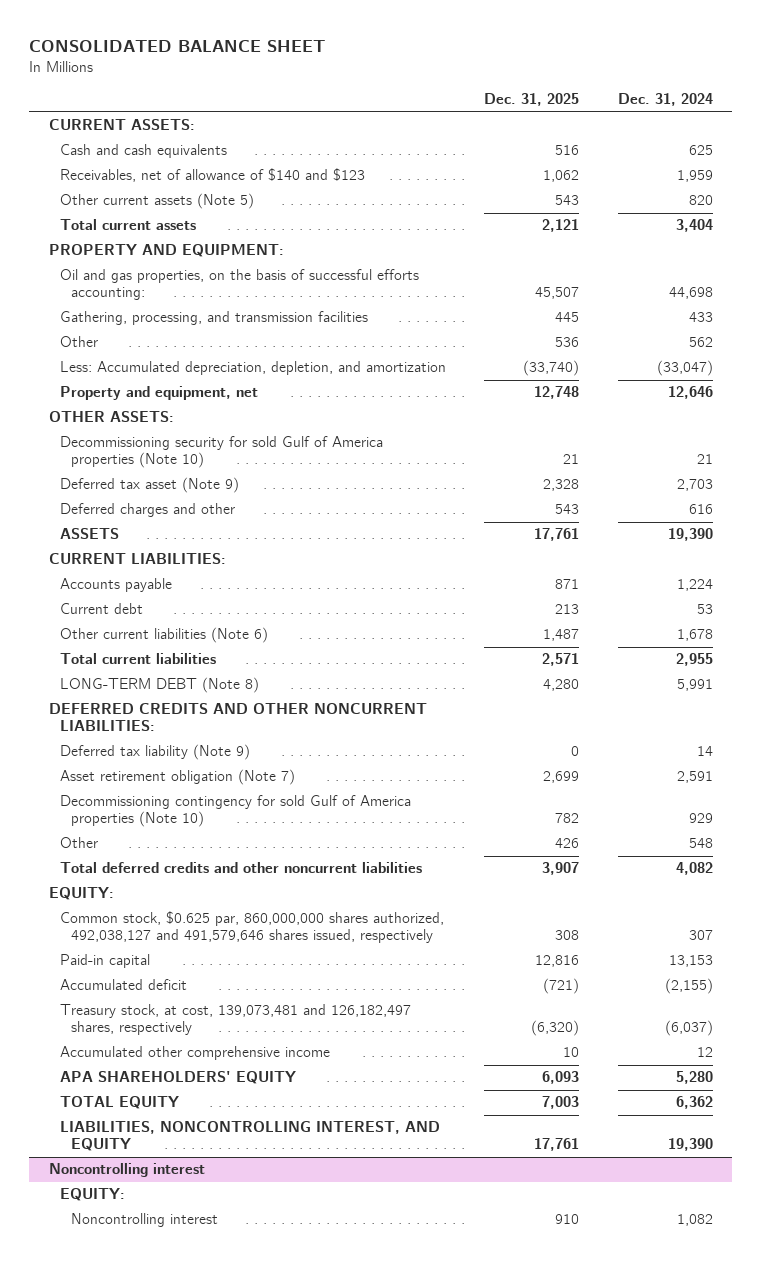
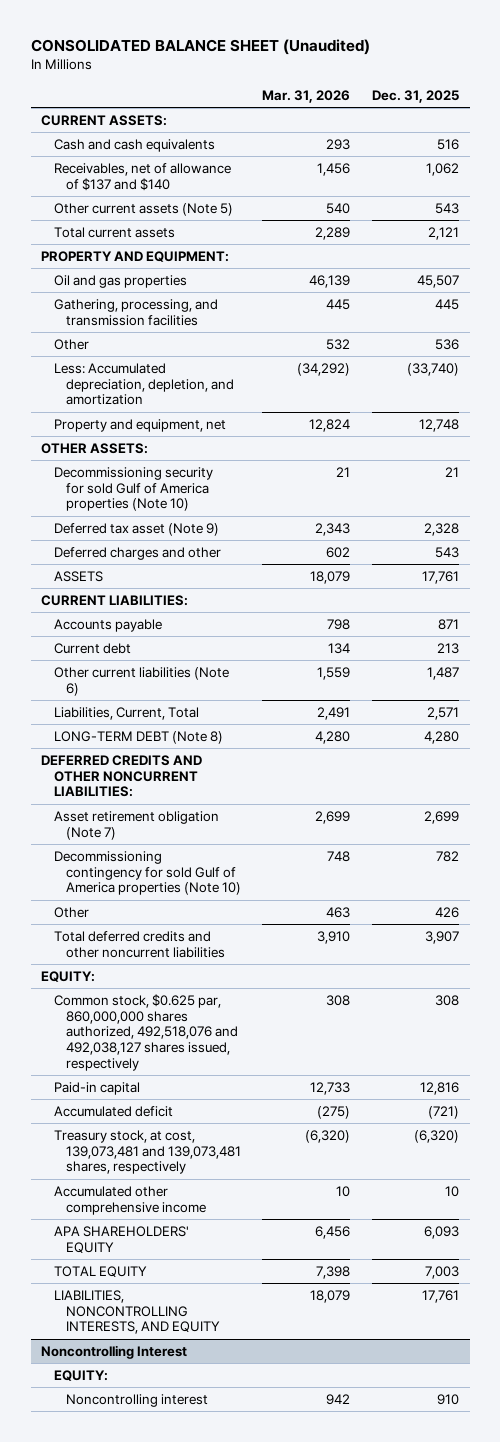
- CONSOLIDATED BALANCE SHEET
+ CONSOLIDATED BALANCE SHEET (Unaudited)
- | Dec. 31, 2025 | Dec. 31, 2024
+ | Mar. 31, 2026 | Dec. 31, 2025
- Receivables, net of allowance of $140 and $123 | 1,062 | 1,959
+ Receivables, net of allowance of $137 and $140 | 1,456 | 1,062
- Oil and gas properties, on the basis of successful efforts accounting: | 45,507 | 44,698
+ Oil and gas properties | 46,139 | 45,507
- Total current liabilities | 2,571 | 2,955
+ Liabilities, Current, Total | 2,491 | 2,571
- Deferred tax liability (Note 9) | 0 | 14
- Common stock, $0.625 par, 860,000,000 shares authorized, 492,038,127 and 491,579,646 shares issued, respectively | 308 | 307
+ Common stock, $0.625 par, 860,000,000 shares authorized, 492,518,076 and 492,038,127 shares issued, respectively | 308 | 308
- Treasury stock, at cost, 139,073,481 and 126,182,497 shares, respectively | (6,320) | (6,037)
+ Treasury stock, at cost, 139,073,481 and 139,073,481 shares, respectively | (6,320) | (6,320)
- LIABILITIES, NONCONTROLLING INTEREST, AND EQUITY | 17,761 | 19,390
- Noncontrolling interest
+ LIABILITIES, NONCONTROLLING INTERESTS, AND EQUITY | 18,079 | 17,761
+ Noncontrolling Interest

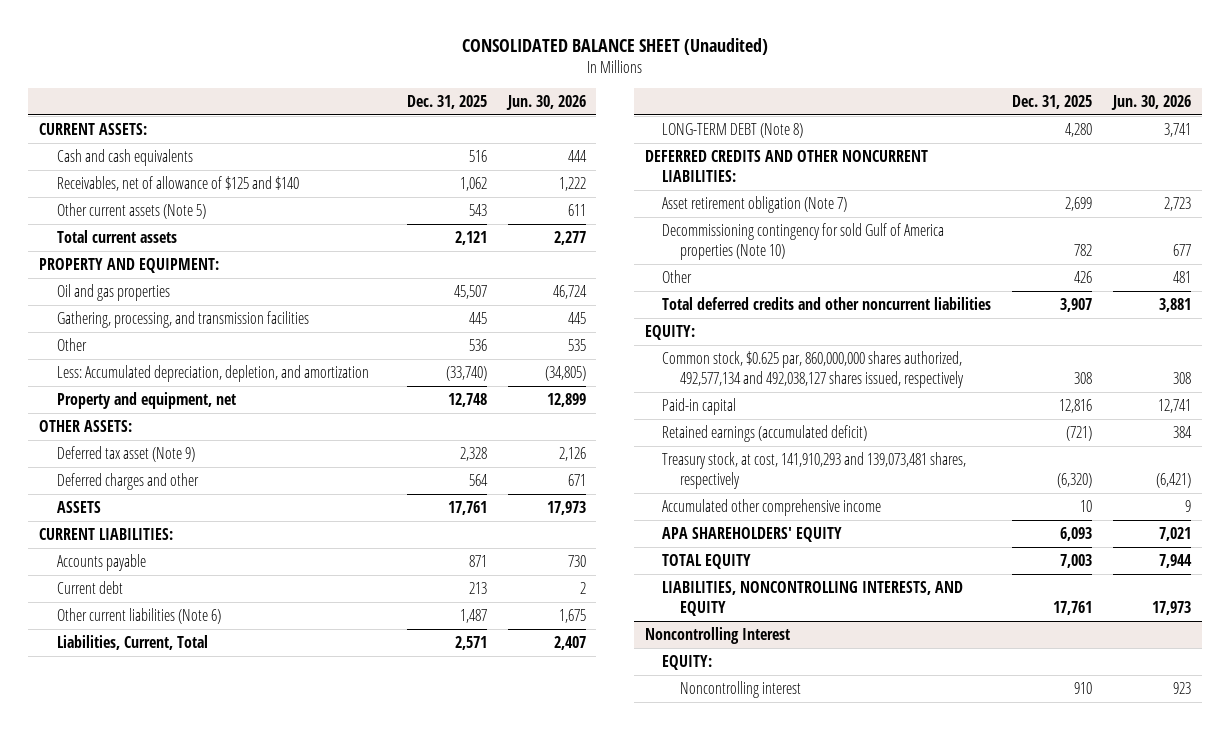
- | Mar. 31, 2026 | Dec. 31, 2025
+ | Dec. 31, 2025 | Jun. 30, 2026
- Receivables, net of allowance of $137 and $140 | 1,456 | 1,062
+ Receivables, net of allowance of $125 and $140 | 1,062 | 1,222
- Decommissioning security for sold Gulf of America properties (Note 10) | 21 | 21
- Deferred charges and other | 602 | 543
+ Deferred charges and other | 564 | 671
- Common stock, $0.625 par, 860,000,000 shares authorized, 492,518,076 and 492,038,127 shares issued, respectively | 308 | 308
+ Common stock, $0.625 par, 860,000,000 shares authorized, 492,577,134 and 492,038,127 shares issued, respectively | 308 | 308
- Accumulated deficit | (275) | (721)
- Treasury stock, at cost, 139,073,481 and 139,073,481 shares, respectively | (6,320) | (6,320)
+ Retained earnings (accumulated deficit) | (721) | 384
+ Treasury stock, at cost, 141,910,293 and 139,073,481 shares, respectively | (6,320) | (6,421)

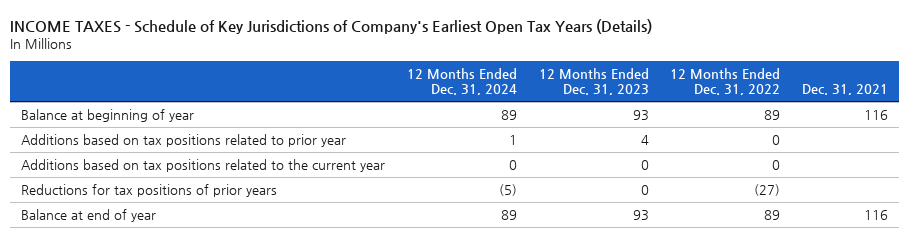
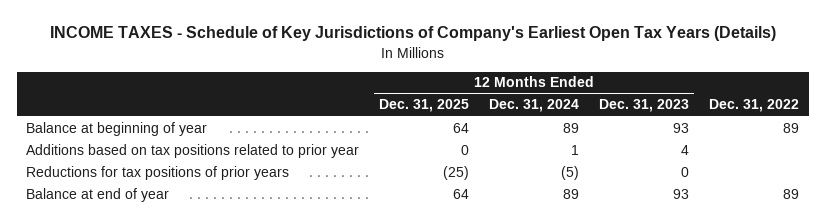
- | 12 Months Ended Dec. 31, 2024 | 12 Months Ended Dec. 31, 2023 | 12 Months Ended Dec. 31, 2022 | Dec. 31, 2021
+ | 12 Months Ended Dec. 31, 2025 | 12 Months Ended Dec. 31, 2024 | 12 Months Ended Dec. 31, 2023 | Dec. 31, 2022
- Additions based on tax positions related to the current year | 0 | 0 | 0 |

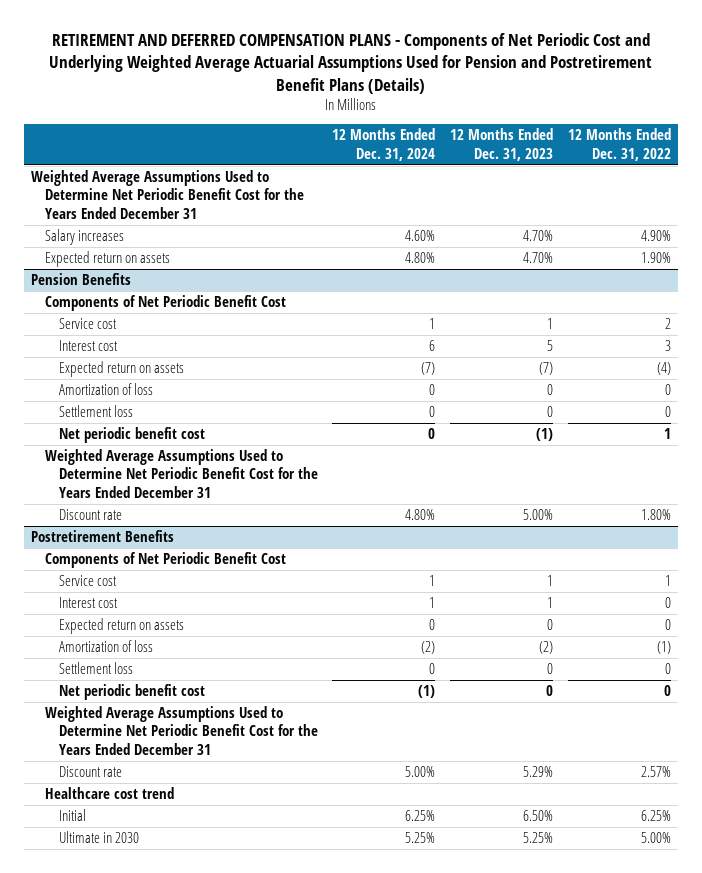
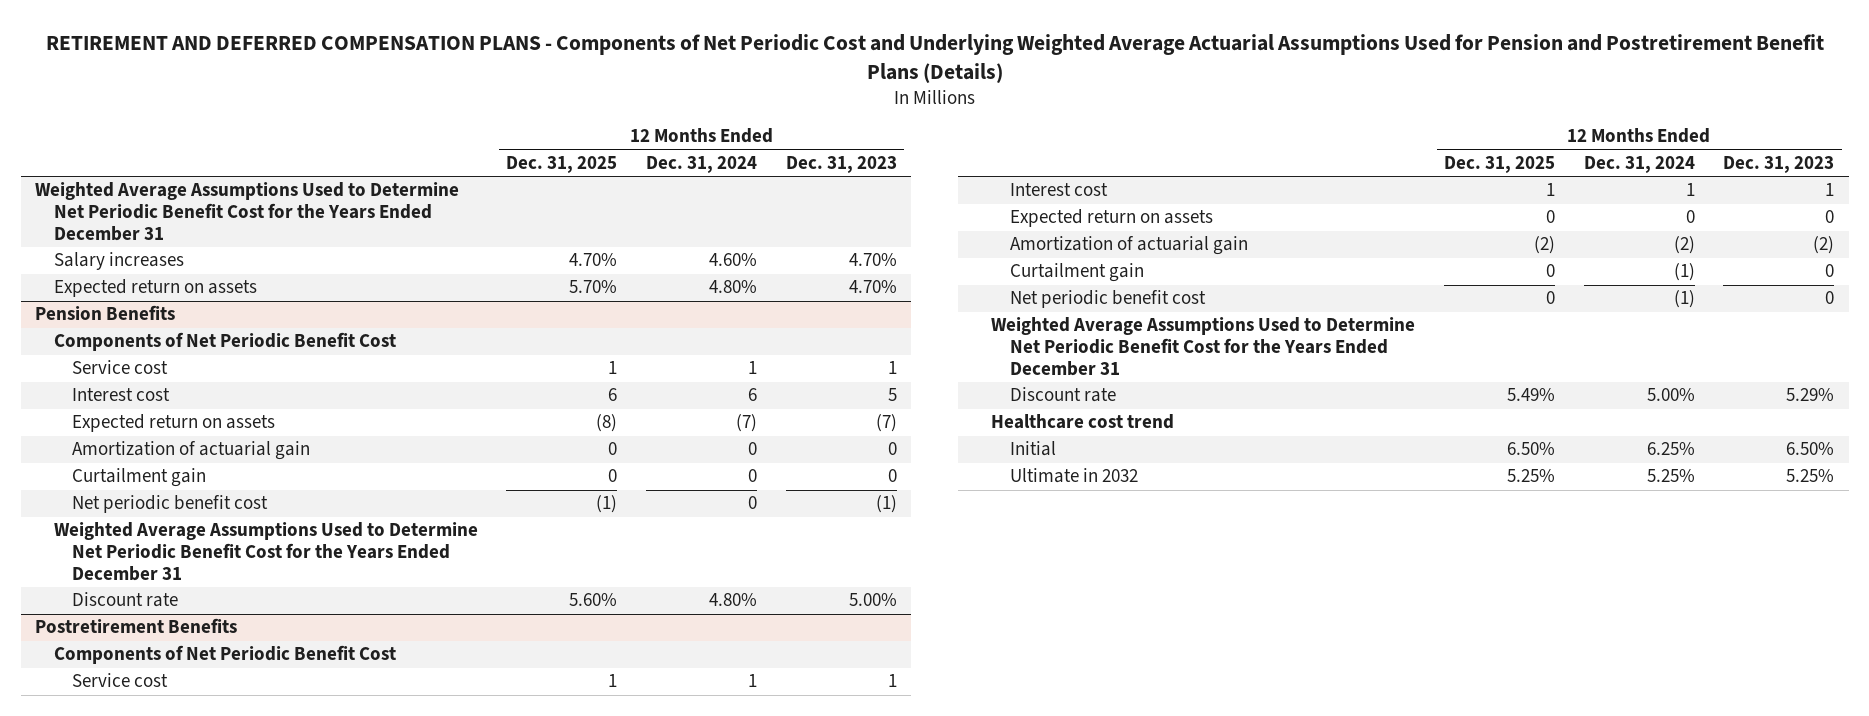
- | 12 Months Ended Dec. 31, 2024 | 12 Months Ended Dec. 31, 2023 | 12 Months Ended Dec. 31, 2022
+ | 12 Months Ended Dec. 31, 2025 | 12 Months Ended Dec. 31, 2024 | 12 Months Ended Dec. 31, 2023
@ Pension Benefits
- Amortization of loss | 0 | 0 | 0
- Settlement loss | 0 | 0 | 0
+ Amortization of actuarial gain | 0 | 0 | 0
+ Curtailment gain | 0 | 0 | 0
@ Postretirement Benefits
- Amortization of loss | (2) | (2) | (1)
- Settlement loss | 0 | 0 | 0
+ Amortization of actuarial gain | (2) | (2) | (2)
+ Curtailment gain | 0 | (1) | 0
- Ultimate in 2030 | 5.25% | 5.25% | 5.00%
+ Ultimate in 2032 | 5.25% | 5.25% | 5.25%

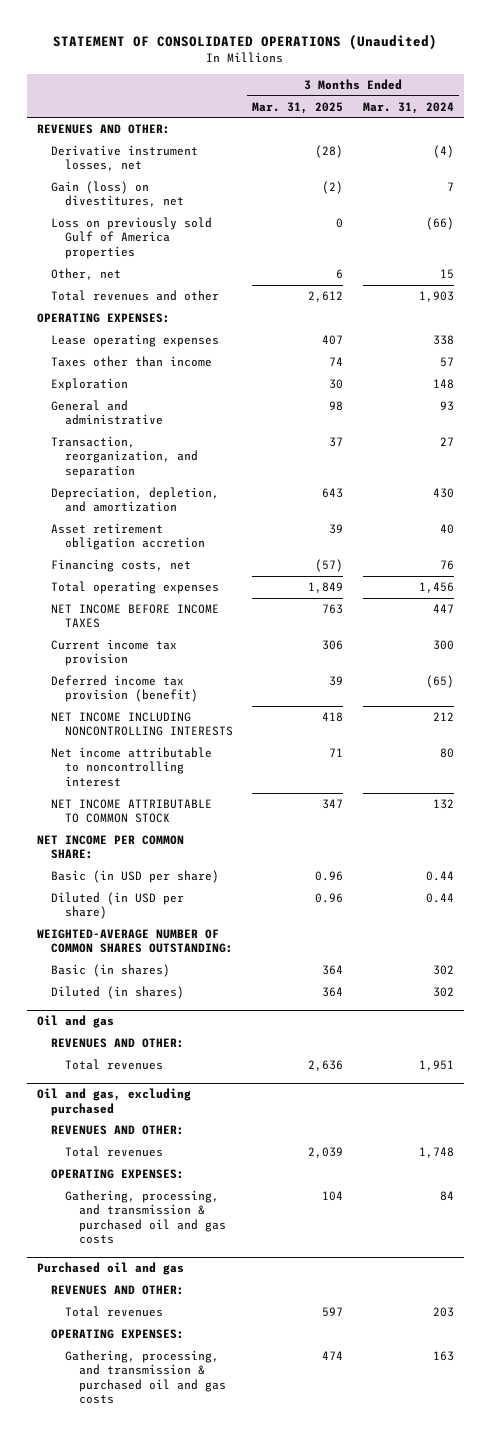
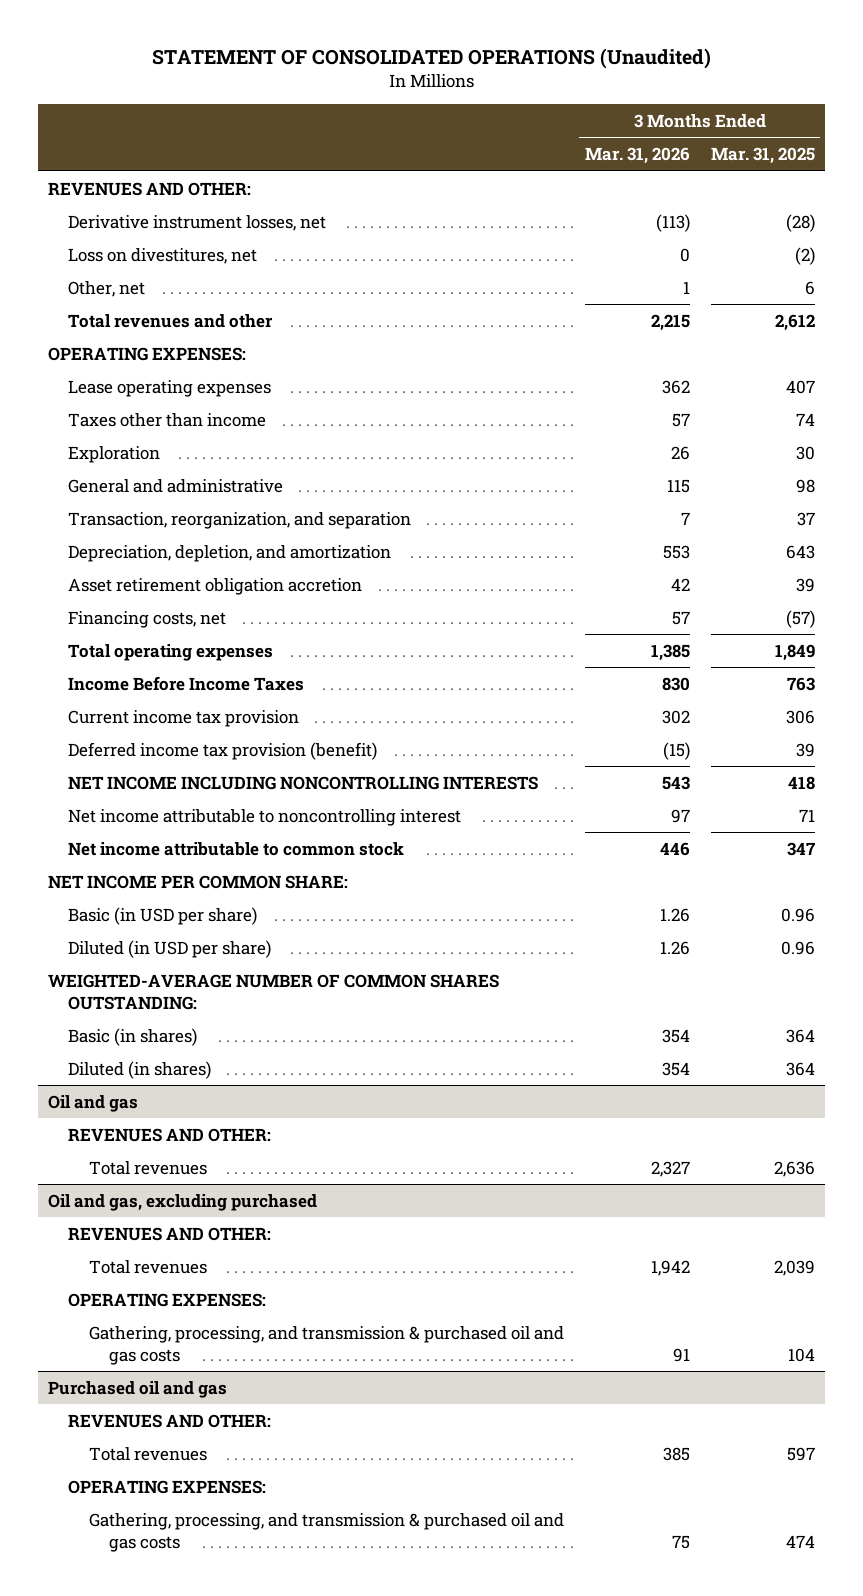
- | 3 Months Ended Mar. 31, 2025 | 3 Months Ended Mar. 31, 2024
+ | 3 Months Ended Mar. 31, 2026 | 3 Months Ended Mar. 31, 2025
- Gain (loss) on divestitures, net | (2) | 7
- Loss on previously sold Gulf of America properties | 0 | (66)
+ Loss on divestitures, net | 0 | (2)
- NET INCOME BEFORE INCOME TAXES | 763 | 447
+ Income Before Income Taxes | 830 | 763
- NET INCOME ATTRIBUTABLE TO COMMON STOCK | 347 | 132
+ Net income attributable to common stock | 446 | 347

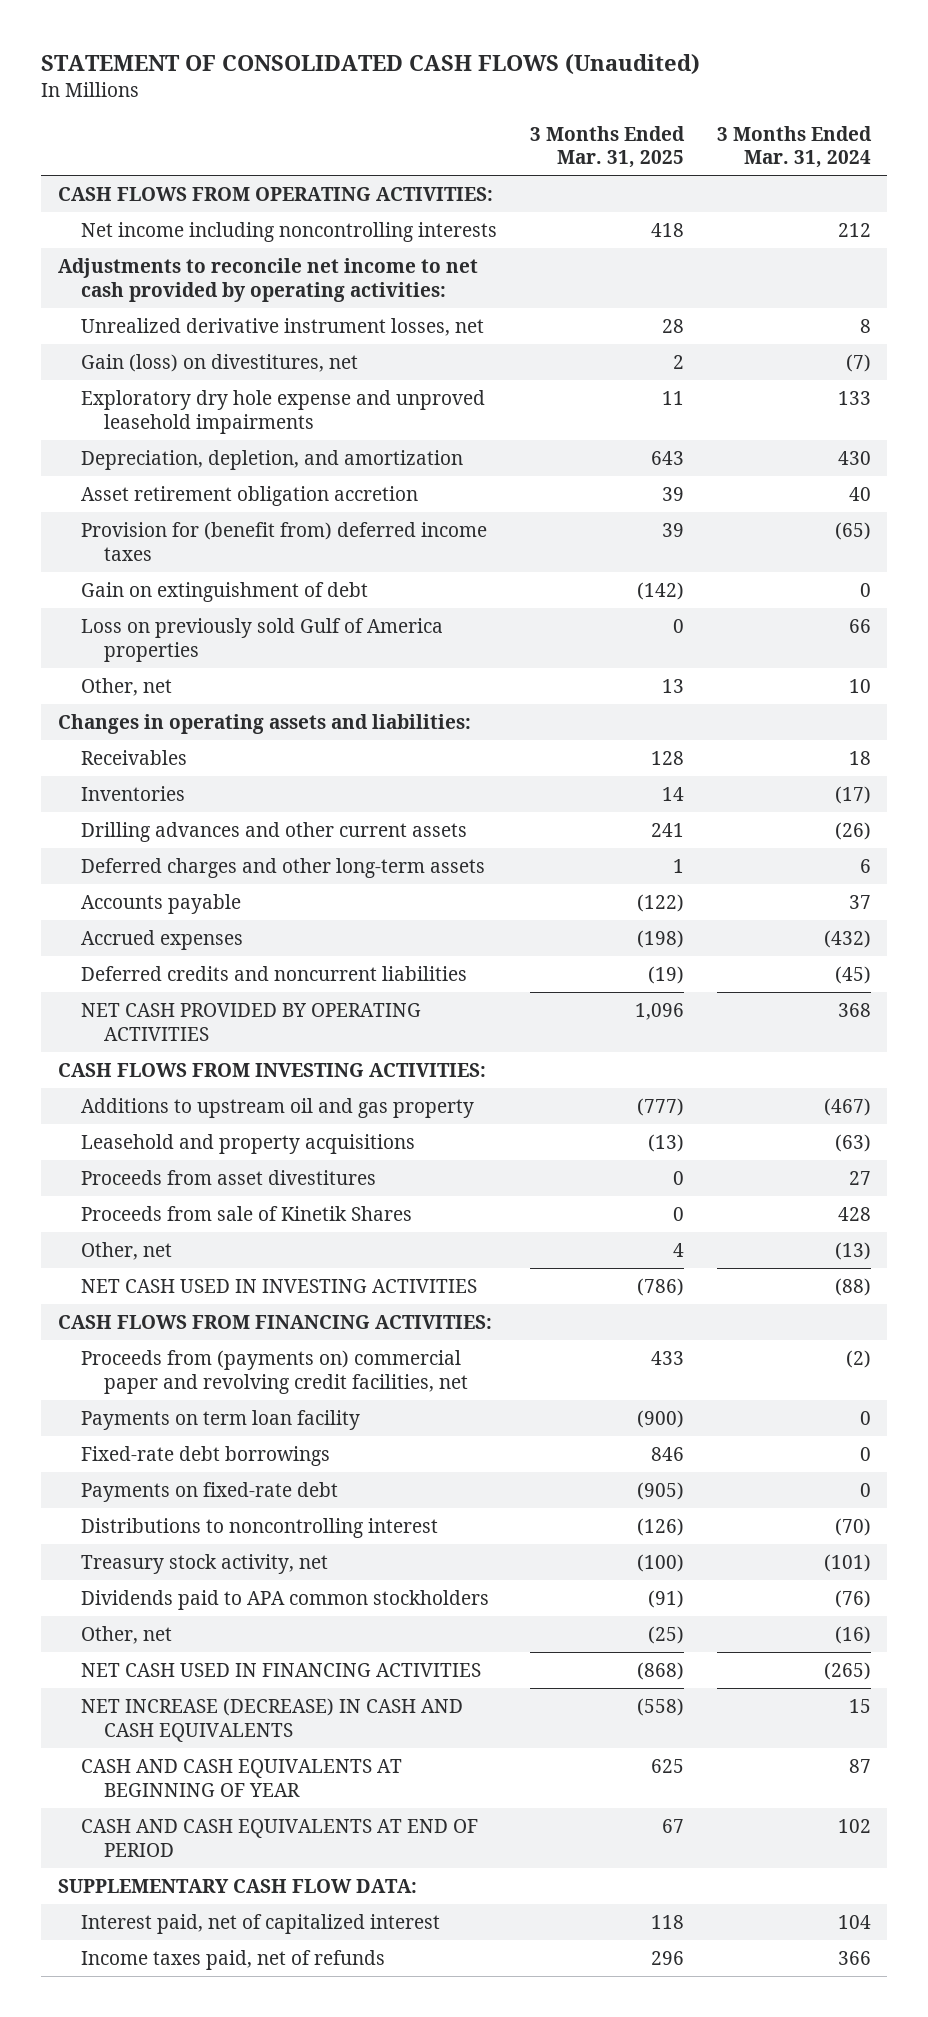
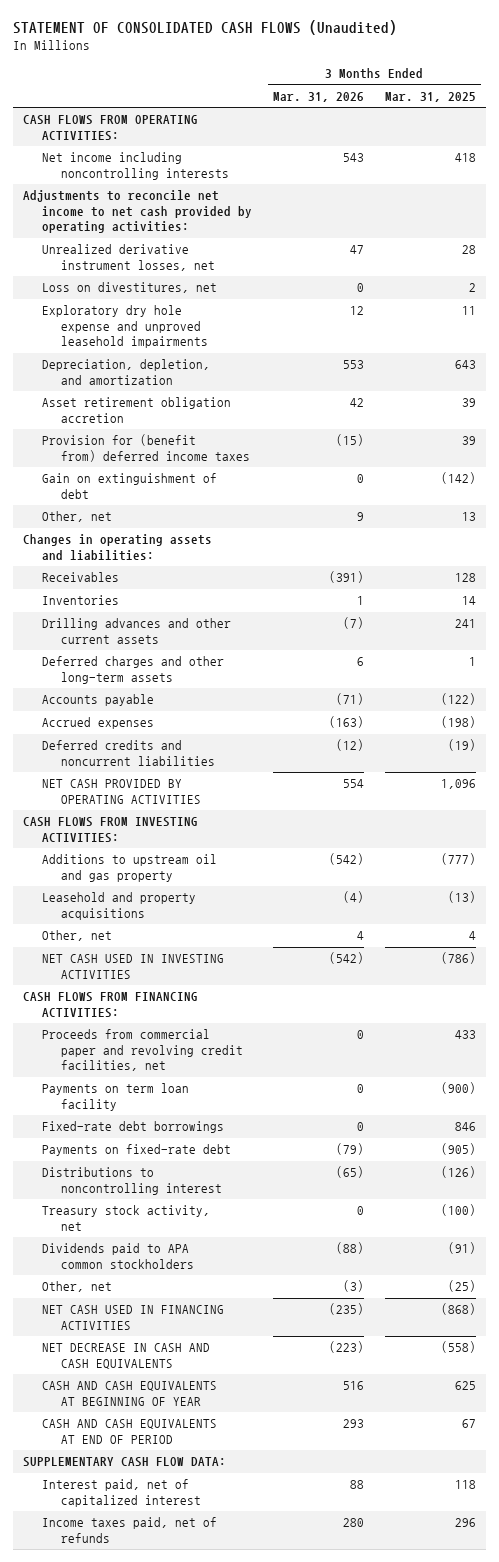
- | 3 Months Ended Mar. 31, 2025 | 3 Months Ended Mar. 31, 2024
+ | 3 Months Ended Mar. 31, 2026 | 3 Months Ended Mar. 31, 2025
- Gain (loss) on divestitures, net | 2 | (7)
+ Loss on divestitures, net | 0 | 2
- Loss on previously sold Gulf of America properties | 0 | 66
- Proceeds from asset divestitures | 0 | 27
- Proceeds from sale of Kinetik Shares | 0 | 428
- Proceeds from (payments on) commercial paper and revolving credit facilities, net | 433 | (2)
+ Proceeds from commercial paper and revolving credit facilities, net | 0 | 433
- NET INCREASE (DECREASE) IN CASH AND CASH EQUIVALENTS | (558) | 15
+ NET DECREASE IN CASH AND CASH EQUIVALENTS | (223) | (558)

